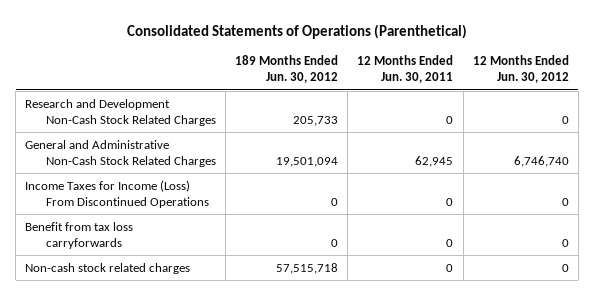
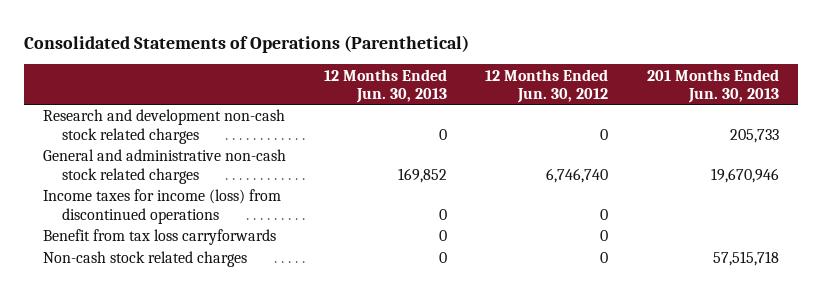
- | 189 Months Ended Jun. 30, 2012 | 12 Months Ended Jun. 30, 2011 | 12 Months Ended Jun. 30, 2012
+ | 12 Months Ended Jun. 30, 2013 | 12 Months Ended Jun. 30, 2012 | 201 Months Ended Jun. 30, 2013
- Research and Development Non-Cash Stock Related Charges | 205,733 | 0 | 0
- General and Administrative Non-Cash Stock Related Charges | 19,501,094 | 62,945 | 6,746,740
- Income Taxes for Income (Loss) From Discontinued Operations | 0 | 0 | 0
+ Research and development non-cash stock related charges | 0 | 0 | 205,733
+ General and administrative non-cash stock related charges | 169,852 | 6,746,740 | 19,670,946
+ Income taxes for income (loss) from discontinued operations | 0 | 0 |

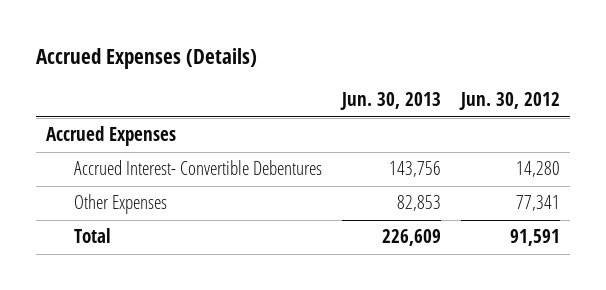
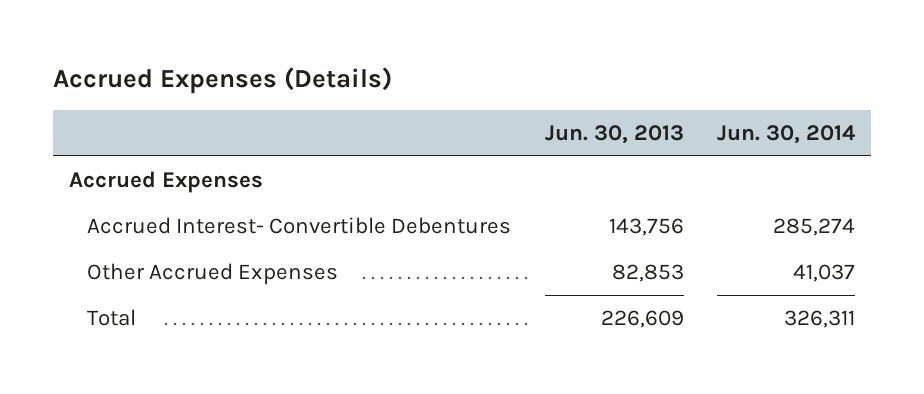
- | Jun. 30, 2013 | Jun. 30, 2012
+ | Jun. 30, 2013 | Jun. 30, 2014
- Other Expenses | 82,853 | 77,341
+ Other Accrued Expenses | 82,853 | 41,037

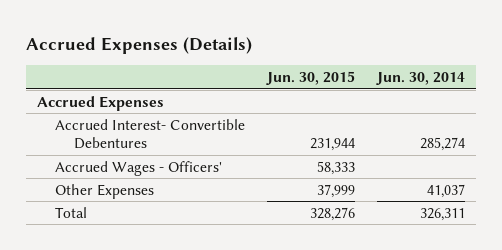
- | Jun. 30, 2013 | Jun. 30, 2014
+ | Jun. 30, 2015 | Jun. 30, 2014
- Other Accrued Expenses | 82,853 | 41,037
+ Accrued Wages - Officers' | 58,333 |
+ Other Expenses | 37,999 | 41,037

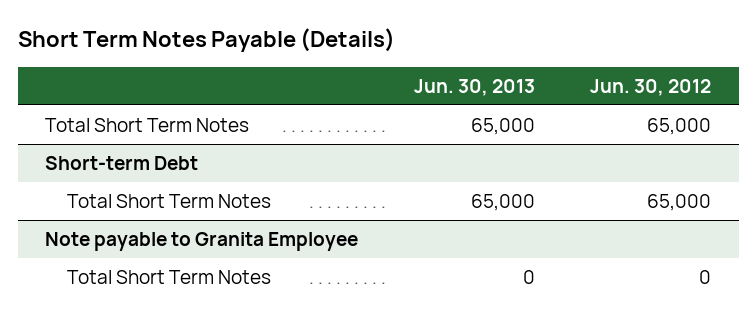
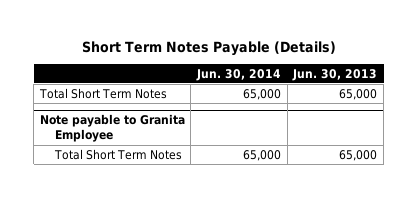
- | Jun. 30, 2013 | Jun. 30, 2012
+ | Jun. 30, 2014 | Jun. 30, 2013
- Short-term Debt
- Total Short Term Notes | 65,000 | 65,000
@ Note payable to Granita Employee
- Total Short Term Notes | 0 | 0
+ Total Short Term Notes | 65,000 | 65,000

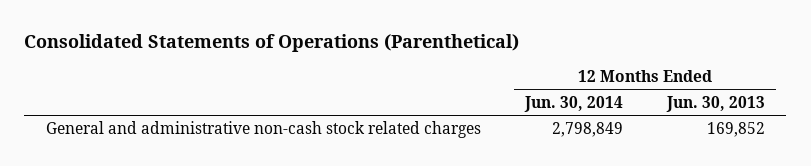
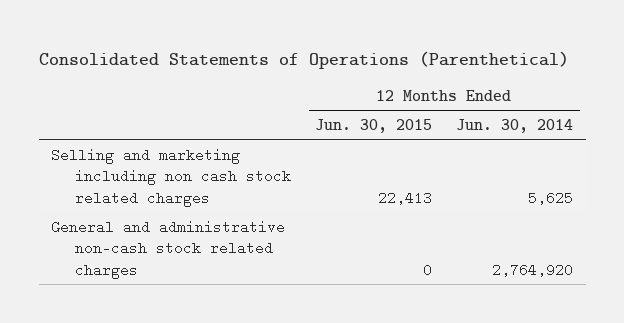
- | 12 Months Ended Jun. 30, 2014 | 12 Months Ended Jun. 30, 2013
+ | 12 Months Ended Jun. 30, 2015 | 12 Months Ended Jun. 30, 2014
- General and administrative non-cash stock related charges | 2,798,849 | 169,852
+ Selling and marketing including non cash stock related charges | 22,413 | 5,625
+ General and administrative non-cash stock related charges | 0 | 2,764,920

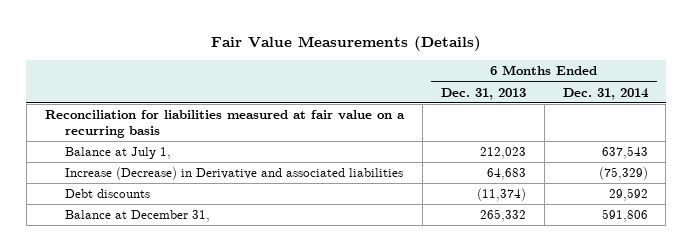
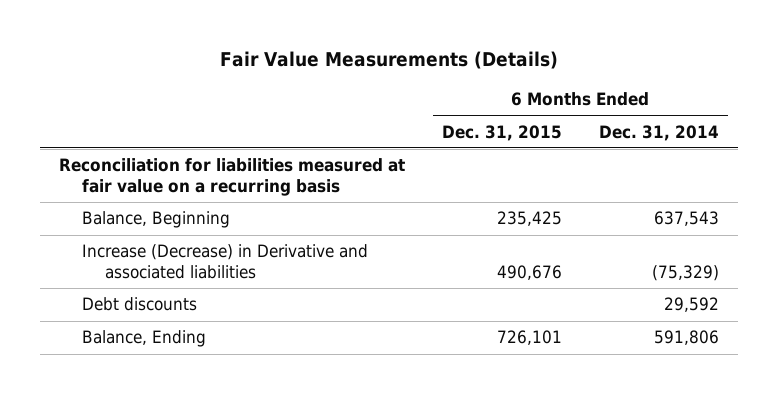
- | 6 Months Ended Dec. 31, 2013 | 6 Months Ended Dec. 31, 2014
+ | 6 Months Ended Dec. 31, 2015 | 6 Months Ended Dec. 31, 2014
- Balance at July 1, | 212,023 | 637,543
+ Balance, Beginning | 235,425 | 637,543
- Balance at December 31, | 265,332 | 591,806
+ Balance, Ending | 726,101 | 591,806

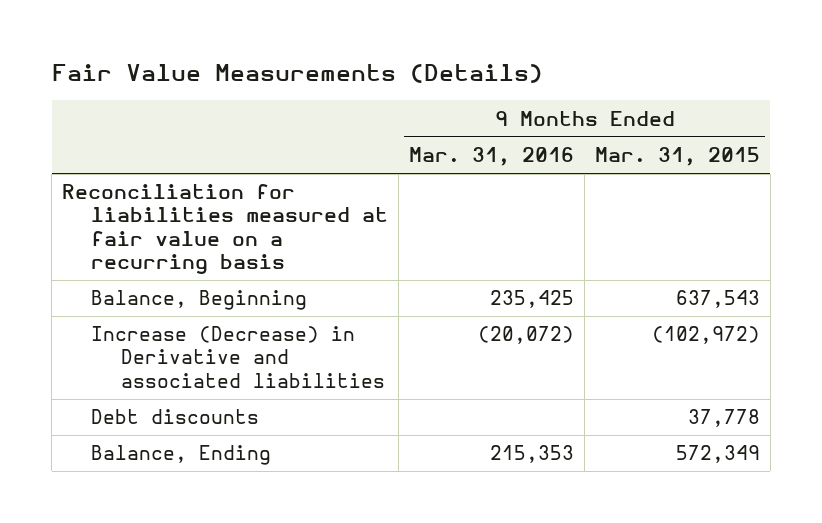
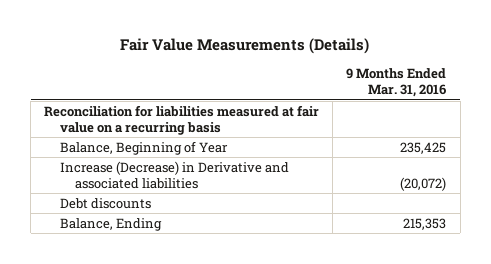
- | 9 Months Ended Mar. 31, 2016 | 9 Months Ended Mar. 31, 2015
+ | 9 Months Ended Mar. 31, 2016
- Balance, Beginning | 235,425 | 637,543
+ Balance, Beginning of Year | 235,425

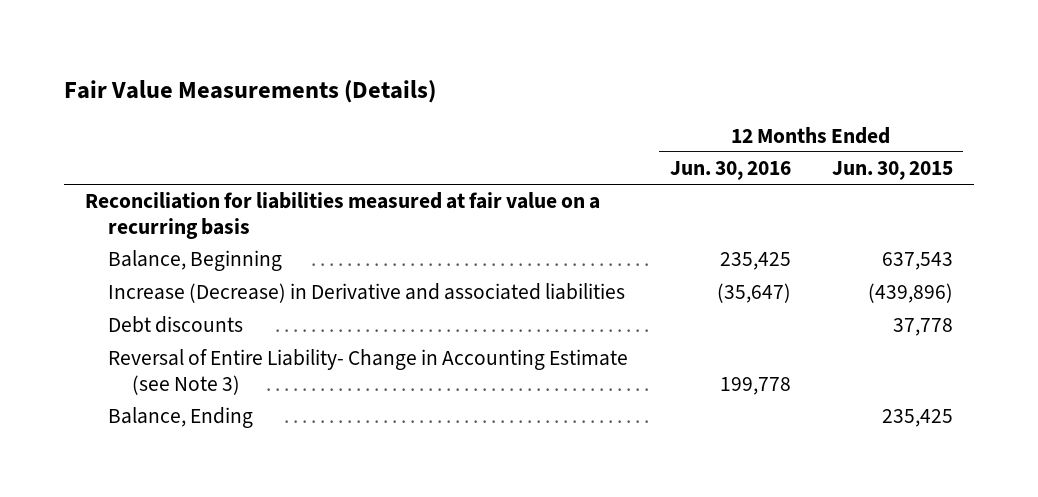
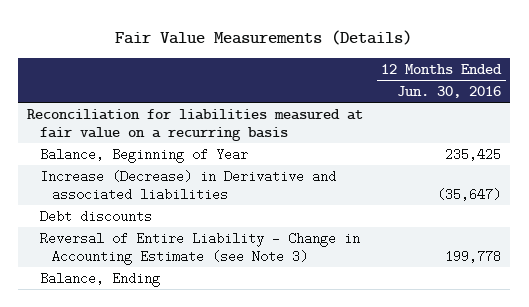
- | 12 Months Ended Jun. 30, 2016 | 12 Months Ended Jun. 30, 2015
+ | 12 Months Ended Jun. 30, 2016
- Balance, Beginning | 235,425 | 637,543
+ Balance, Beginning of Year | 235,425
- Reversal of Entire Liability- Change in Accounting Estimate (see Note 3) | 199,778 |
+ Reversal of Entire Liability - Change in Accounting Estimate (see Note 3) | 199,778

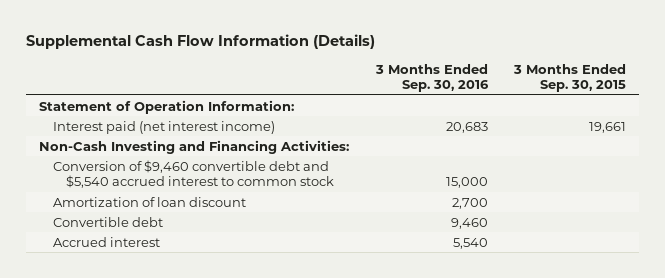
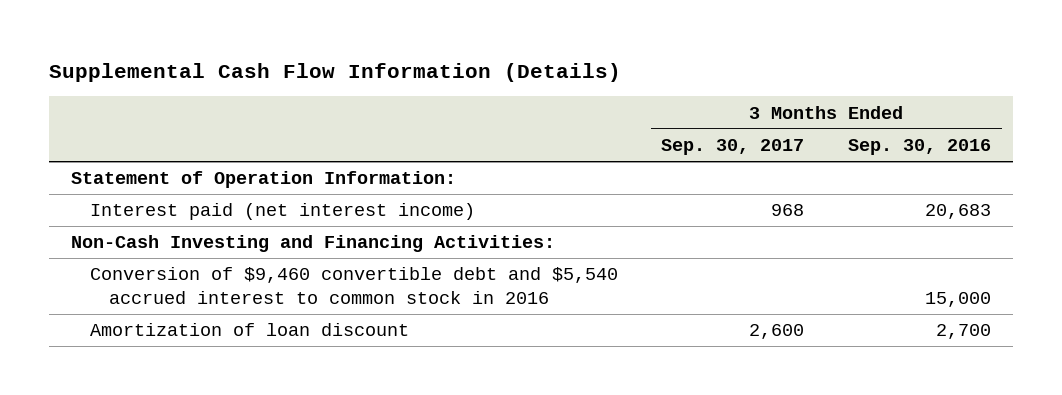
- | 3 Months Ended Sep. 30, 2016 | 3 Months Ended Sep. 30, 2015
+ | 3 Months Ended Sep. 30, 2017 | 3 Months Ended Sep. 30, 2016
- Conversion of $9,460 convertible debt and $5,540 accrued interest to common stock | 15,000 |
+ Conversion of $9,460 convertible debt and $5,540 accrued interest to common stock in 2016 | | 15,000
- Convertible debt | 9,460 |
- Accrued interest | 5,540 |

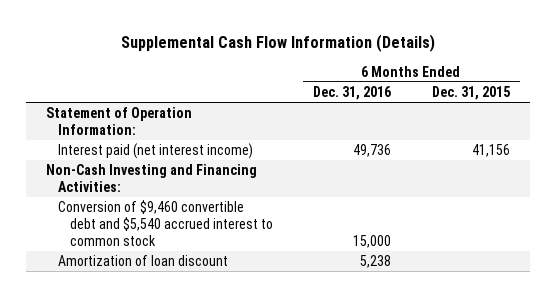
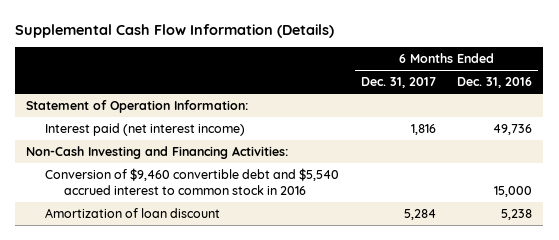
- | 6 Months Ended Dec. 31, 2016 | 6 Months Ended Dec. 31, 2015
+ | 6 Months Ended Dec. 31, 2017 | 6 Months Ended Dec. 31, 2016
- Conversion of $9,460 convertible debt and $5,540 accrued interest to common stock | 15,000 |
+ Conversion of $9,460 convertible debt and $5,540 accrued interest to common stock in 2016 | | 15,000

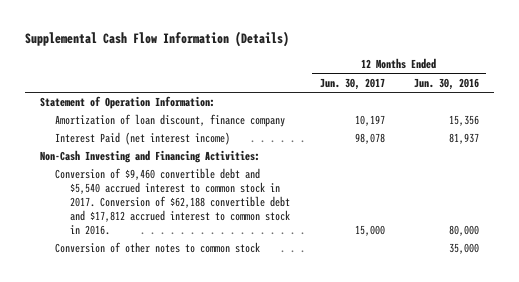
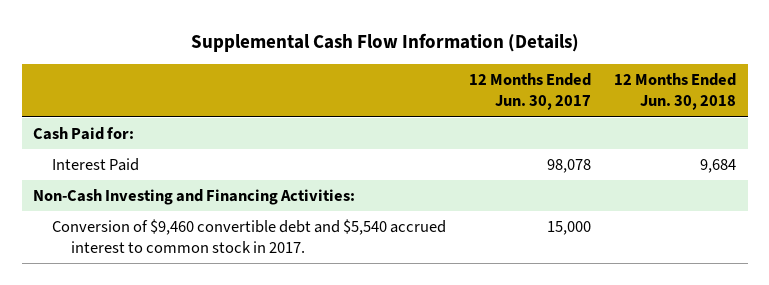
- | 12 Months Ended Jun. 30, 2017 | 12 Months Ended Jun. 30, 2016
+ | 12 Months Ended Jun. 30, 2017 | 12 Months Ended Jun. 30, 2018
- Statement of Operation Information:
- Amortization of loan discount, finance company | 10,197 | 15,356
- Interest Paid (net interest income) | 98,078 | 81,937
+ Cash Paid for:
+ Interest Paid | 98,078 | 9,684
- Conversion of $9,460 convertible debt and $5,540 accrued interest to common stock in 2017. Conversion of $62,188 convertible debt and $17,812 accrued interest to common stock in 2016. | 15,000 | 80,000
- Conversion of other notes to common stock | | 35,000
+ Conversion of $9,460 convertible debt and $5,540 accrued interest to common stock in 2017. | 15,000 |

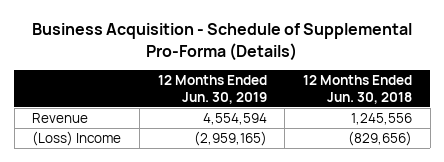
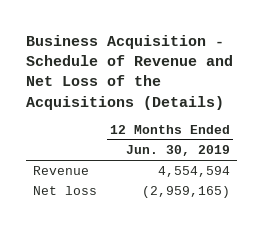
- Business Acquisition - Schedule of Supplemental Pro-Forma (Details)
+ Business Acquisition - Schedule of Revenue and Net Loss of the Acquisitions (Details)
- | 12 Months Ended Jun. 30, 2019 | 12 Months Ended Jun. 30, 2018
+ | 12 Months Ended Jun. 30, 2019
- (Loss) Income | (2,959,165) | (829,656)
+ Net loss | (2,959,165)

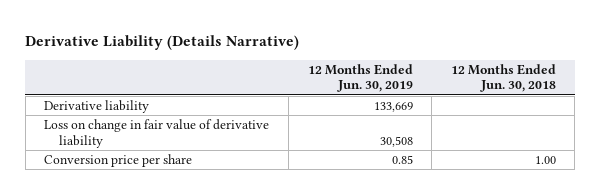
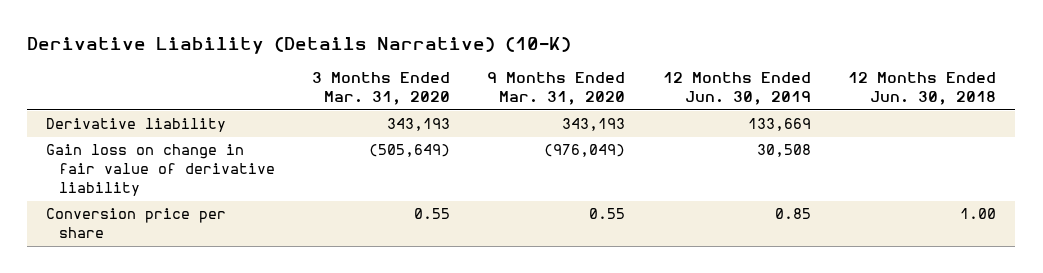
- Derivative Liability (Details Narrative)
+ Derivative Liability (Details Narrative) (10-K)
- | 12 Months Ended Jun. 30, 2019 | 12 Months Ended Jun. 30, 2018
+ | 3 Months Ended Mar. 31, 2020 | 9 Months Ended Mar. 31, 2020 | 12 Months Ended Jun. 30, 2019 | 12 Months Ended Jun. 30, 2018
- Loss on change in fair value of derivative liability | 30,508 |
+ Gain loss on change in fair value of derivative liability | (505,649) | (976,049) | 30,508 |

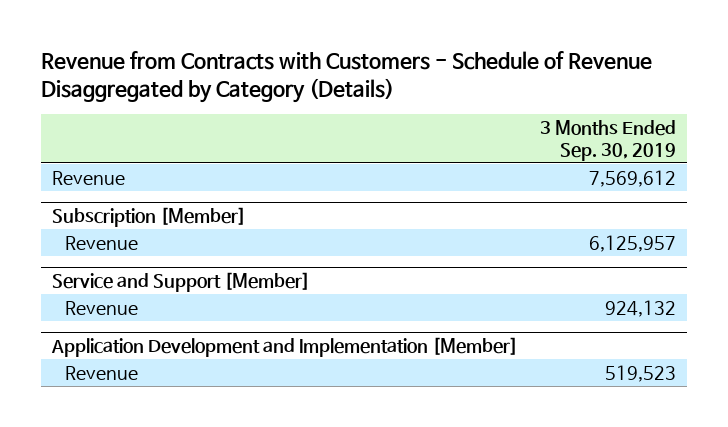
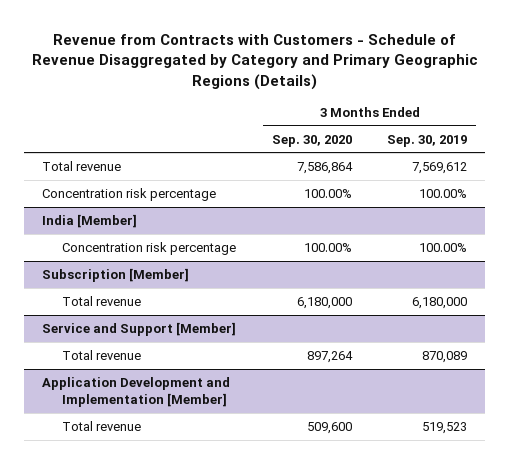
- Revenue from Contracts with Customers - Schedule of Revenue Disaggregated by Category (Details)
+ Revenue from Contracts with Customers - Schedule of Revenue Disaggregated by Category and Primary Geographic Regions (Details)
- | 3 Months Ended Sep. 30, 2019
+ | 3 Months Ended Sep. 30, 2020 | 3 Months Ended Sep. 30, 2019
- Revenue | 7,569,612
+ Total revenue | 7,586,864 | 7,569,612
+ Concentration risk percentage | 100.00% | 100.00%
+ India [Member]
+ Concentration risk percentage | 100.00% | 100.00%
@ Subscription [Member]
- Revenue | 6,125,957
+ Total revenue | 6,180,000 | 6,180,000
@ Service and Support [Member]
- Revenue | 924,132
+ Total revenue | 897,264 | 870,089
@ Application Development and Implementation [Member]
- Revenue | 519,523
+ Total revenue | 509,600 | 519,523

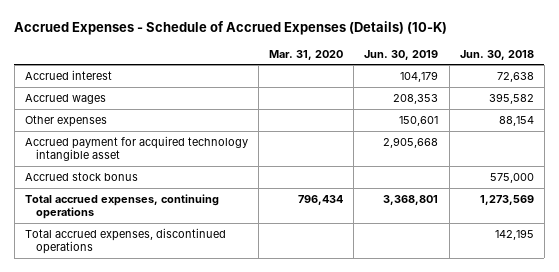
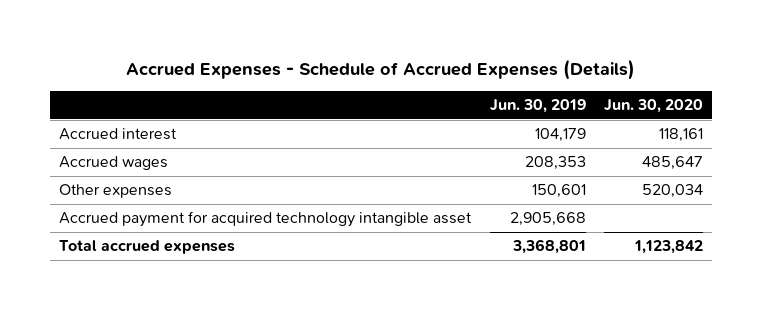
- Accrued Expenses - Schedule of Accrued Expenses (Details) (10-K)
+ Accrued Expenses - Schedule of Accrued Expenses (Details)
- | Mar. 31, 2020 | Jun. 30, 2019 | Jun. 30, 2018
+ | Jun. 30, 2019 | Jun. 30, 2020
- Accrued stock bonus | | | 575,000
- Total accrued expenses, continuing operations | 796,434 | 3,368,801 | 1,273,569
- Total accrued expenses, discontinued operations | | | 142,195
+ Total accrued expenses | 3,368,801 | 1,123,842

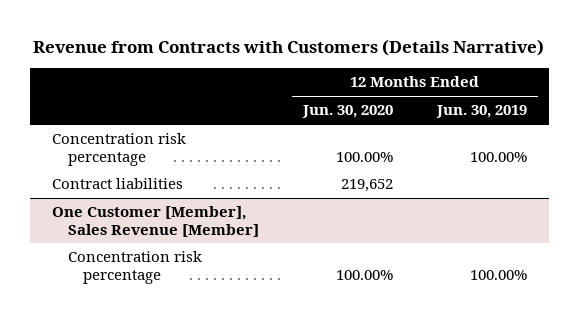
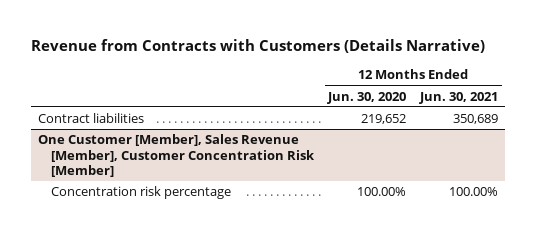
- | 12 Months Ended Jun. 30, 2020 | 12 Months Ended Jun. 30, 2019
+ | 12 Months Ended Jun. 30, 2020 | 12 Months Ended Jun. 30, 2021
- Concentration risk percentage | 100.00% | 100.00%
- One Customer [Member], Sales Revenue [Member]
+ One Customer [Member], Sales Revenue [Member], Customer Concentration Risk [Member]

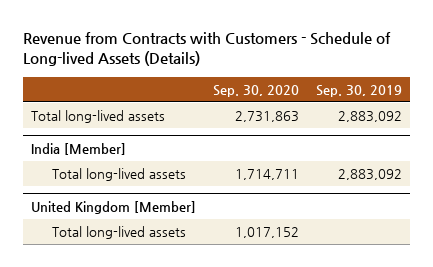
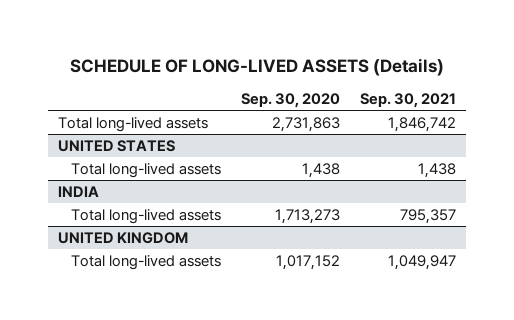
- Revenue from Contracts with Customers - Schedule of Long-lived Assets (Details)
+ SCHEDULE OF LONG-LIVED ASSETS (Details)
- | Sep. 30, 2020 | Sep. 30, 2019
+ | Sep. 30, 2020 | Sep. 30, 2021
- India [Member]
- Total long-lived assets | 1,714,711 | 2,883,092
- United Kingdom [Member]
+ UNITED STATES
+ Total long-lived assets | 1,438 | 1,438
+ INDIA
+ Total long-lived assets | 1,713,273 | 795,357
+ UNITED KINGDOM

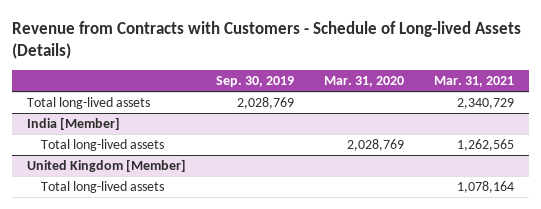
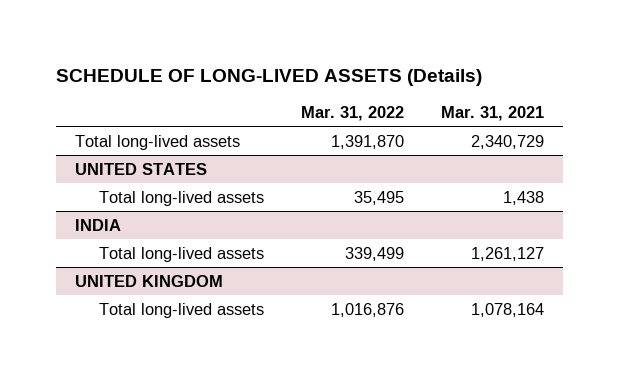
- Revenue from Contracts with Customers - Schedule of Long-lived Assets (Details)
+ SCHEDULE OF LONG-LIVED ASSETS (Details)
- | Sep. 30, 2019 | Mar. 31, 2020 | Mar. 31, 2021
+ | Mar. 31, 2022 | Mar. 31, 2021
- India [Member]
- Total long-lived assets | | 2,028,769 | 1,262,565
- United Kingdom [Member]
+ UNITED STATES
+ Total long-lived assets | 35,495 | 1,438
+ INDIA
+ Total long-lived assets | 339,499 | 1,261,127
+ UNITED KINGDOM

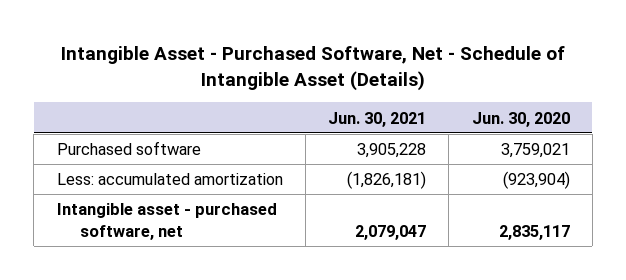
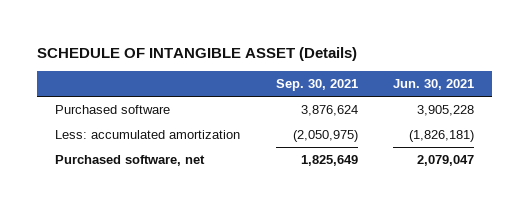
- Intangible Asset - Purchased Software, Net - Schedule of Intangible Asset (Details)
+ SCHEDULE OF INTANGIBLE ASSET (Details)
- | Jun. 30, 2021 | Jun. 30, 2020
+ | Sep. 30, 2021 | Jun. 30, 2021
- Intangible asset - purchased software, net | 2,079,047 | 2,835,117
+ Purchased software, net | 1,825,649 | 2,079,047

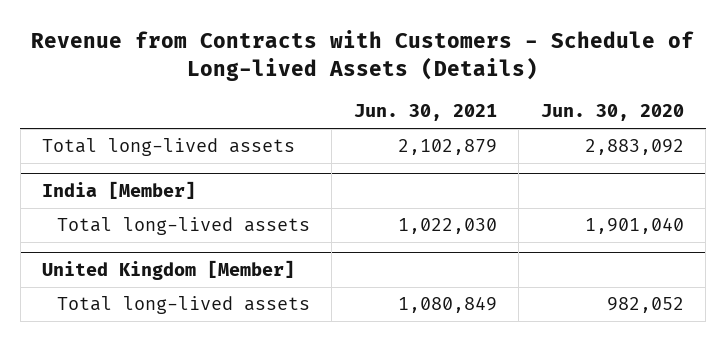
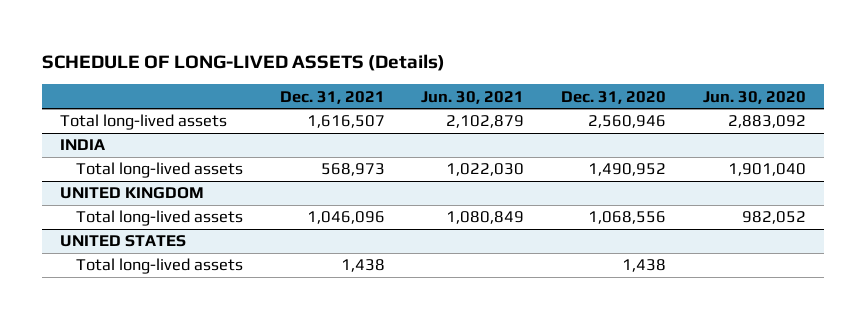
- Revenue from Contracts with Customers - Schedule of Long-lived Assets (Details)
+ SCHEDULE OF LONG-LIVED ASSETS (Details)
- | Jun. 30, 2021 | Jun. 30, 2020
+ | Dec. 31, 2021 | Jun. 30, 2021 | Dec. 31, 2020 | Jun. 30, 2020
- India [Member]
+ INDIA
- United Kingdom [Member]
+ UNITED KINGDOM
+ UNITED STATES
+ Total long-lived assets | 1,438 | | 1,438 |

